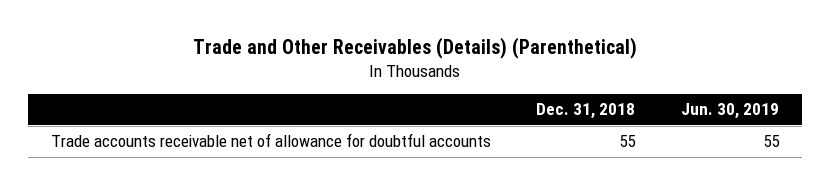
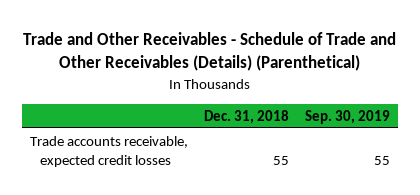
- Trade and Other Receivables (Details) (Parenthetical)
+ Trade and Other Receivables - Schedule of Trade and Other Receivables (Details) (Parenthetical)
- | Dec. 31, 2018 | Jun. 30, 2019
+ | Dec. 31, 2018 | Sep. 30, 2019
- Trade accounts receivable net of allowance for doubtful accounts | 55 | 55
+ Trade accounts receivable, expected credit losses | 55 | 55

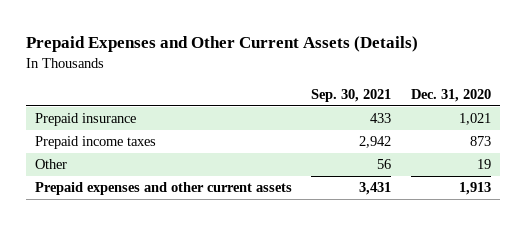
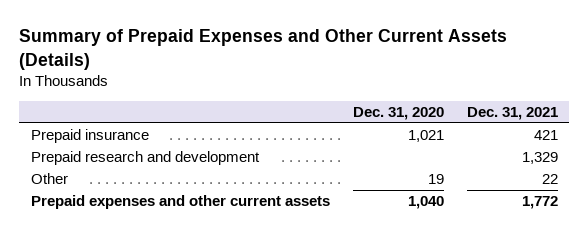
- Prepaid Expenses and Other Current Assets (Details)
+ Summary of Prepaid Expenses and Other Current Assets (Details)
- | Sep. 30, 2021 | Dec. 31, 2020
+ | Dec. 31, 2020 | Dec. 31, 2021
- Prepaid income taxes | 2,942 | 873
+ Prepaid research and development | | 1,329
- Prepaid expenses and other current assets | 3,431 | 1,913
+ Prepaid expenses and other current assets | 1,040 | 1,772

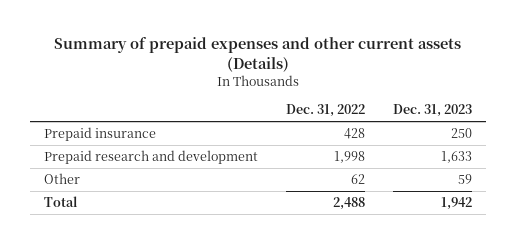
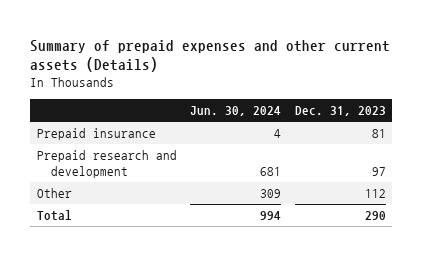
- | Dec. 31, 2022 | Dec. 31, 2023
+ | Jun. 30, 2024 | Dec. 31, 2023
- Prepaid insurance | 428 | 250
- Prepaid research and development | 1,998 | 1,633
- Other | 62 | 59
- Total | 2,488 | 1,942
+ Prepaid insurance | 4 | 81
+ Prepaid research and development | 681 | 97
+ Other | 309 | 112
+ Total | 994 | 290

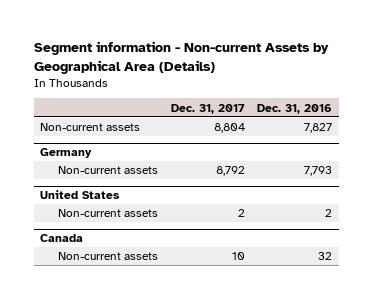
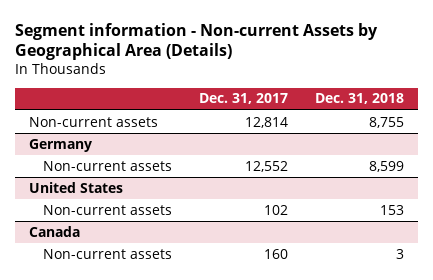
- | Dec. 31, 2017 | Dec. 31, 2016
+ | Dec. 31, 2017 | Dec. 31, 2018
- Non-current assets | 8,804 | 7,827
+ Non-current assets | 12,814 | 8,755
@ Germany
- Non-current assets | 8,792 | 7,793
+ Non-current assets | 12,552 | 8,599
@ United States
- Non-current assets | 2 | 2
+ Non-current assets | 102 | 153
@ Canada
- Non-current assets | 10 | 32
+ Non-current assets | 160 | 3

